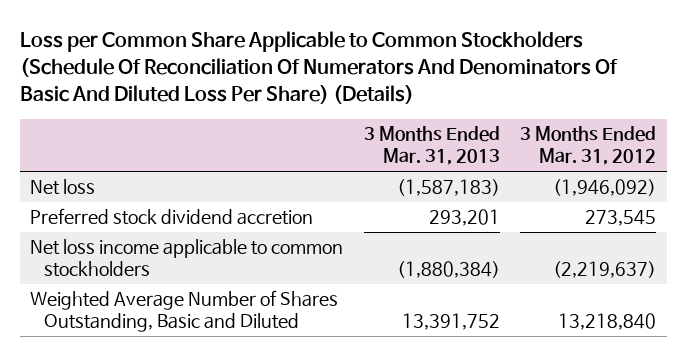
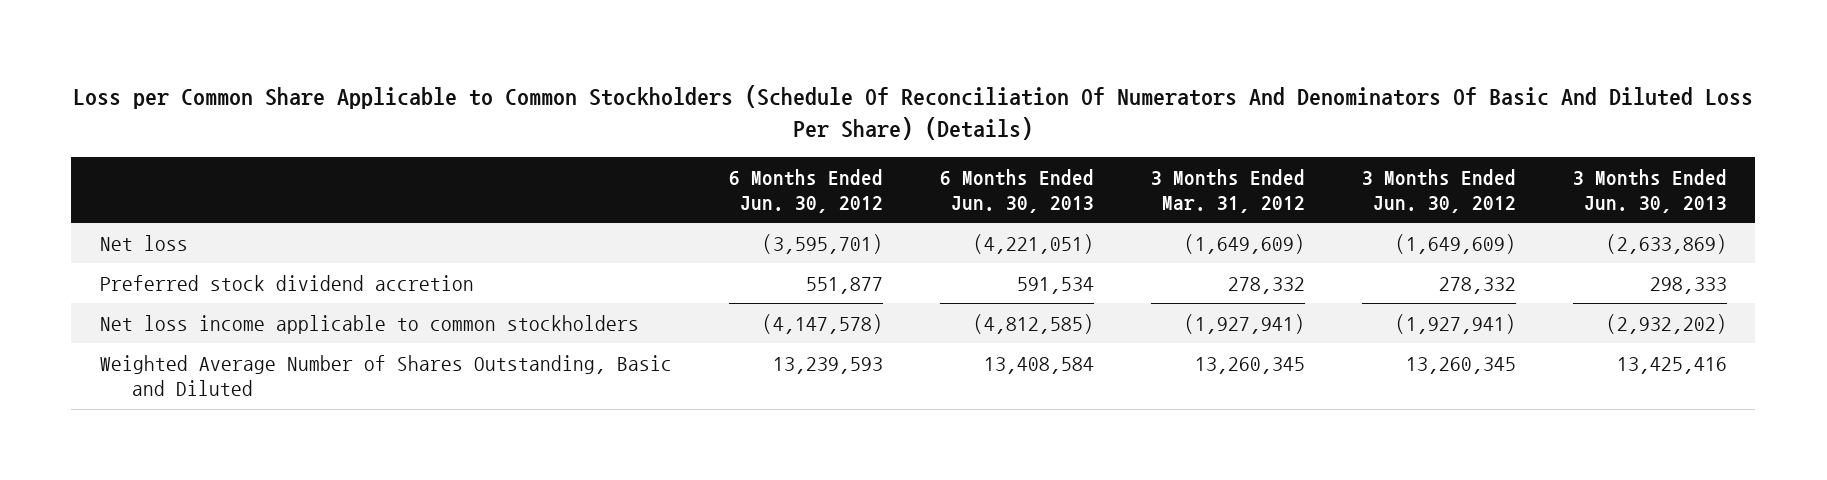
- | 3 Months Ended Mar. 31, 2013 | 3 Months Ended Mar. 31, 2012
+ | 6 Months Ended Jun. 30, 2012 | 6 Months Ended Jun. 30, 2013 | 3 Months Ended Mar. 31, 2012 | 3 Months Ended Jun. 30, 2012 | 3 Months Ended Jun. 30, 2013
- Net loss | (1,587,183) | (1,946,092)
- Preferred stock dividend accretion | 293,201 | 273,545
- Net loss income applicable to common stockholders | (1,880,384) | (2,219,637)
- Weighted Average Number of Shares Outstanding, Basic and Diluted | 13,391,752 | 13,218,840
+ Net loss | (3,595,701) | (4,221,051) | (1,649,609) | (1,649,609) | (2,633,869)
+ Preferred stock dividend accretion | 551,877 | 591,534 | 278,332 | 278,332 | 298,333
+ Net loss income applicable to common stockholders | (4,147,578) | (4,812,585) | (1,927,941) | (1,927,941) | (2,932,202)
+ Weighted Average Number of Shares Outstanding, Basic and Diluted | 13,239,593 | 13,408,584 | 13,260,345 | 13,260,345 | 13,425,416

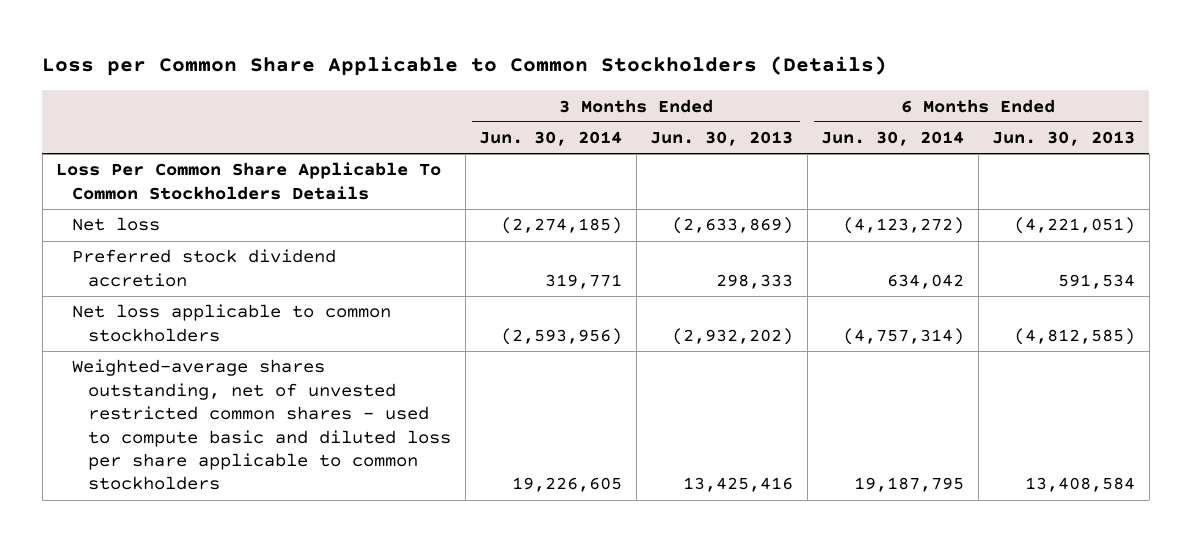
- Loss per Common Share Applicable to Common Stockholders (Schedule Of Reconciliation Of Numerators And Denominators Of Basic And Diluted Loss Per Share) (Details)
+ Loss per Common Share Applicable to Common Stockholders (Details)
- | 6 Months Ended Jun. 30, 2012 | 6 Months Ended Jun. 30, 2013 | 3 Months Ended Mar. 31, 2012 | 3 Months Ended Jun. 30, 2012 | 3 Months Ended Jun. 30, 2013
+ | 3 Months Ended Jun. 30, 2014 | 3 Months Ended Jun. 30, 2013 | 6 Months Ended Jun. 30, 2014 | 6 Months Ended Jun. 30, 2013
+ Loss Per Common Share Applicable To Common Stockholders Details
- Net loss income applicable to common stockholders | (4,147,578) | (4,812,585) | (1,927,941) | (1,927,941) | (2,932,202)
- Weighted Average Number of Shares Outstanding, Basic and Diluted | 13,239,593 | 13,408,584 | 13,260,345 | 13,260,345 | 13,425,416
+ Net loss applicable to common stockholders | (2,593,956) | (2,932,202) | (4,757,314) | (4,812,585)
+ Weighted-average shares outstanding, net of unvested restricted common shares - used to compute basic and diluted loss per share applicable to common stockholders | 19,226,605 | 13,425,416 | 19,187,795 | 13,408,584

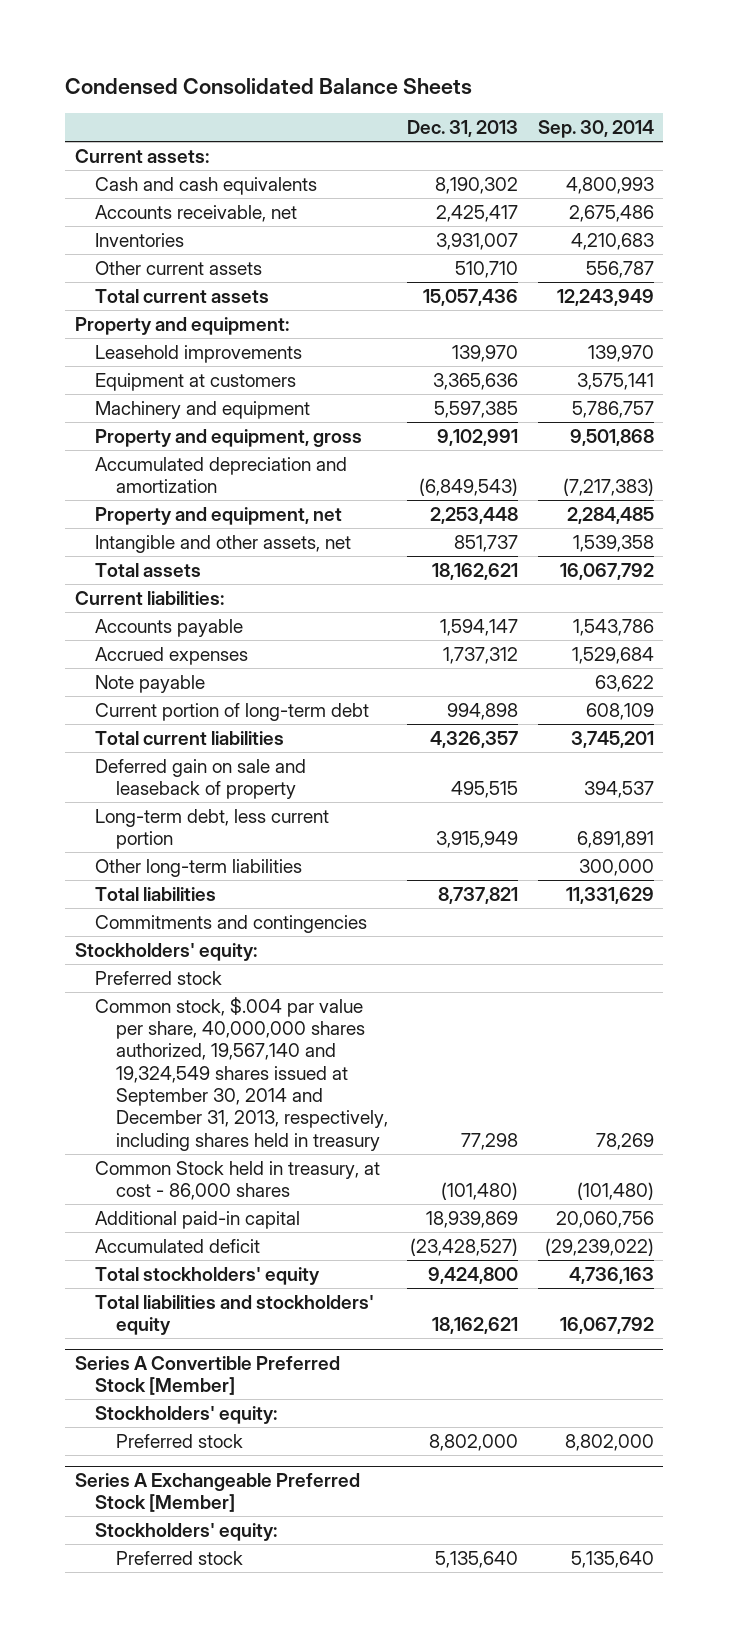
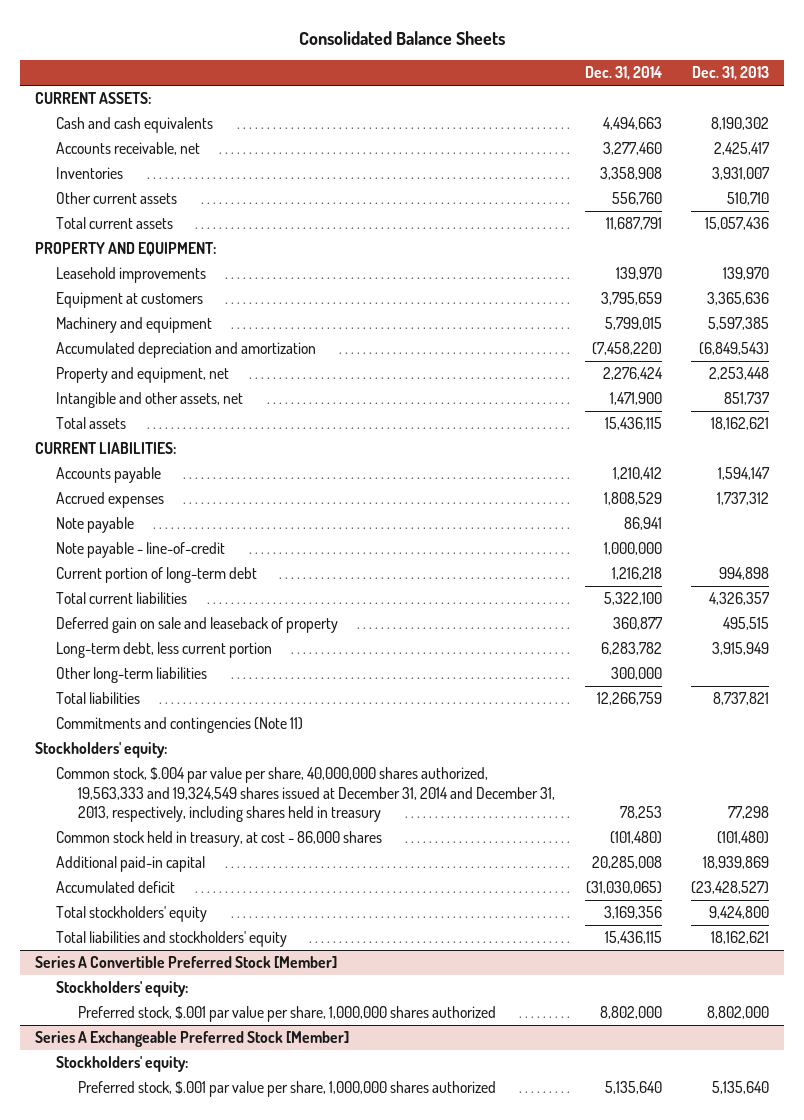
- Condensed Consolidated Balance Sheets
+ Consolidated Balance Sheets
- | Dec. 31, 2013 | Sep. 30, 2014
+ | Dec. 31, 2014 | Dec. 31, 2013
- Current assets:
+ CURRENT ASSETS:
- Property and equipment:
+ PROPERTY AND EQUIPMENT:
- Property and equipment, gross | 9,102,991 | 9,501,868
- Current liabilities:
+ CURRENT LIABILITIES:
+ Note payable - line-of-credit | 1,000,000 |
- Commitments and contingencies
+ Commitments and contingencies (Note 11)
- Preferred stock
- Common stock, $.004 par value per share, 40,000,000 shares authorized, 19,567,140 and 19,324,549 shares issued at September 30, 2014 and December 31, 2013, respectively, including shares held in treasury | 77,298 | 78,269
- Common Stock held in treasury, at cost - 86,000 shares | (101,480) | (101,480)
+ Common stock, $.004 par value per share, 40,000,000 shares authorized, 19,563,333 and 19,324,549 shares issued at December 31, 2014 and December 31, 2013, respectively, including shares held in treasury | 78,253 | 77,298
+ Common stock held in treasury, at cost - 86,000 shares | (101,480) | (101,480)
@ Series A Convertible Preferred Stock [Member]
- Preferred stock | 8,802,000 | 8,802,000
+ Preferred stock, $.001 par value per share, 1,000,000 shares authorized | 8,802,000 | 8,802,000
@ Series A Exchangeable Preferred Stock [Member]
- Preferred stock | 5,135,640 | 5,135,640
+ Preferred stock, $.001 par value per share, 1,000,000 shares authorized | 5,135,640 | 5,135,640

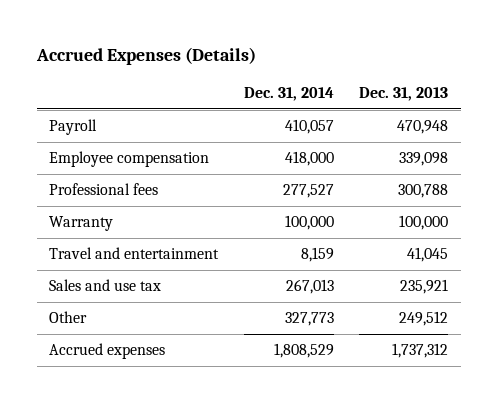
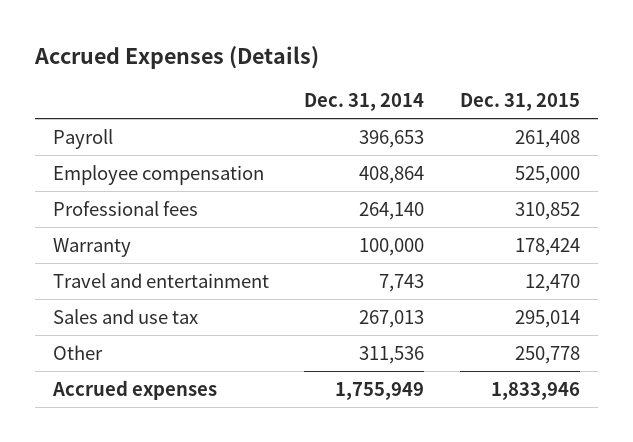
- | Dec. 31, 2014 | Dec. 31, 2013
+ | Dec. 31, 2014 | Dec. 31, 2015
- Payroll | 410,057 | 470,948
- Employee compensation | 418,000 | 339,098
- Professional fees | 277,527 | 300,788
+ Payroll | 396,653 | 261,408
+ Employee compensation | 408,864 | 525,000
+ Professional fees | 264,140 | 310,852
- Travel and entertainment | 8,159 | 41,045
+ Travel and entertainment | 7,743 | 12,470
- Other | 327,773 | 249,512
- Accrued expenses | 1,808,529 | 1,737,312
+ Other | 311,536 | 250,778
+ Accrued expenses | 1,755,949 | 1,833,946

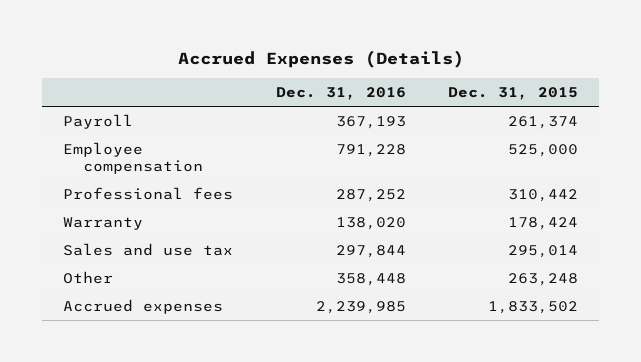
- | Dec. 31, 2014 | Dec. 31, 2015
+ | Dec. 31, 2016 | Dec. 31, 2015
- Payroll | 396,653 | 261,408
+ Payroll | 367,193 | 261,374
- Professional fees | 264,140 | 310,852
+ Professional fees | 287,252 | 310,442
- Travel and entertainment | 7,743 | 12,470
- Other | 311,536 | 250,778
- Accrued expenses | 1,755,949 | 1,833,946
+ Other | 358,448 | 263,248
+ Accrued expenses | 2,239,985 | 1,833,502

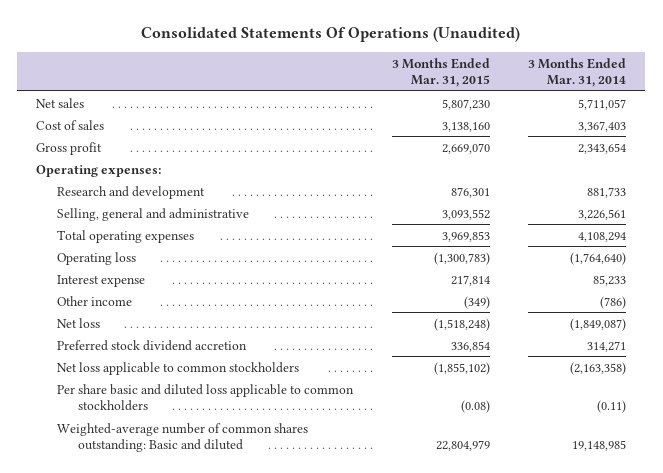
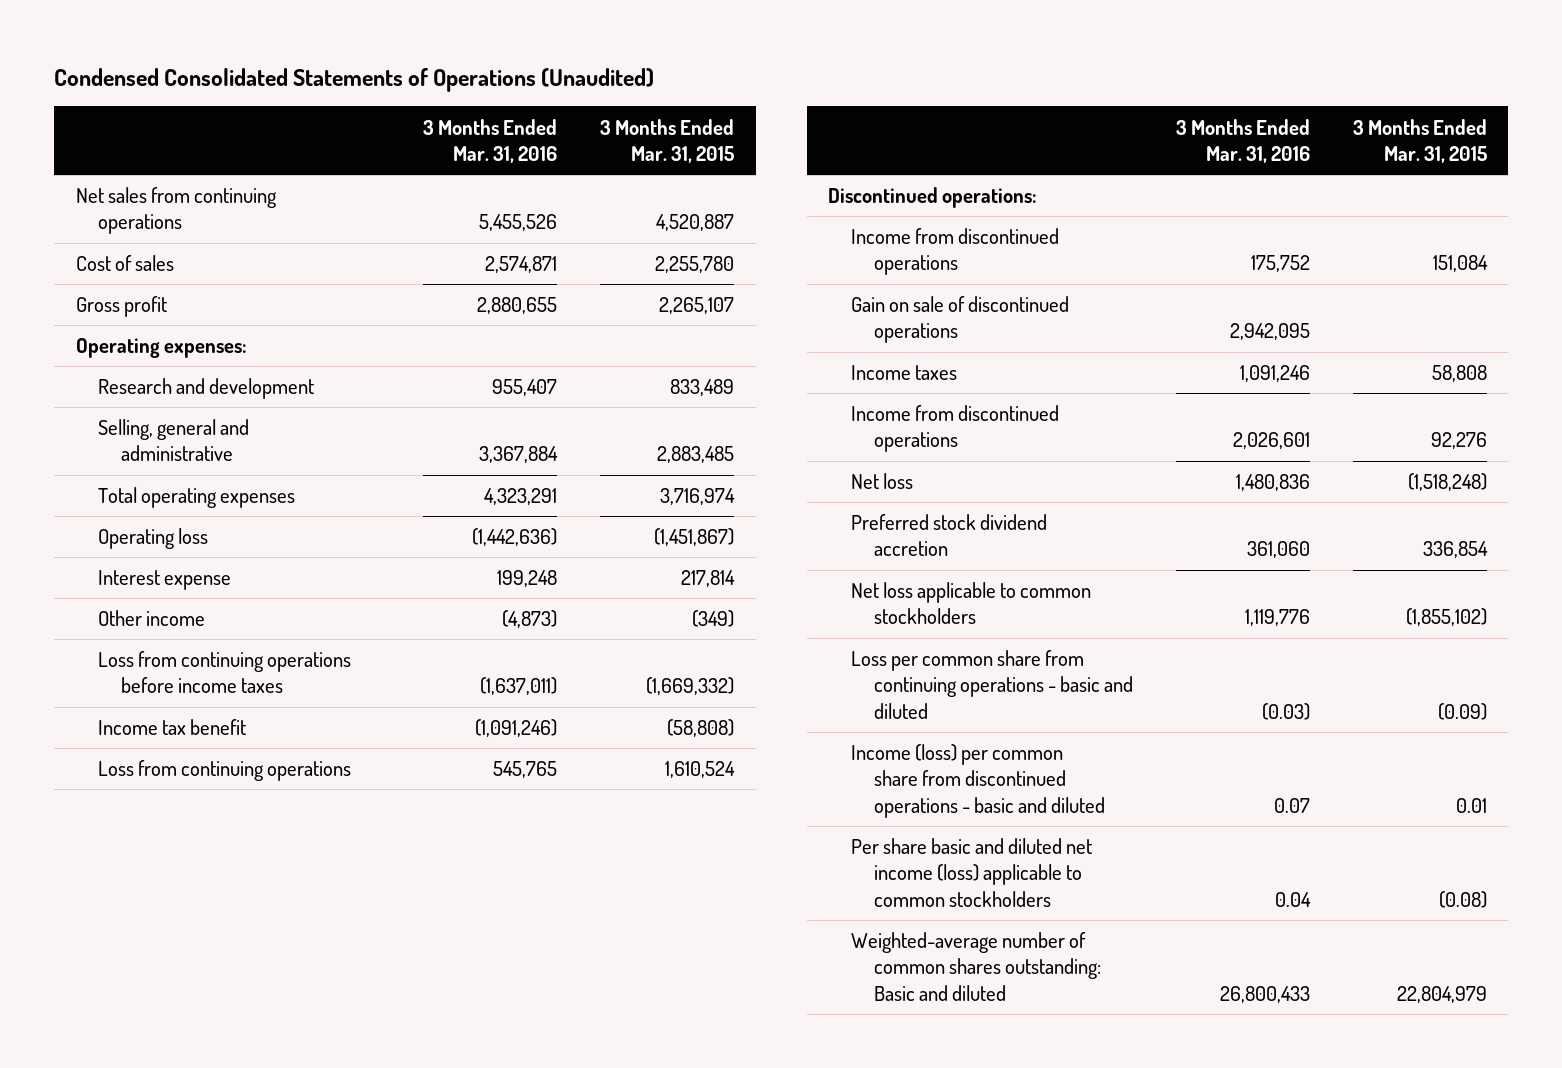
- Consolidated Statements Of Operations (Unaudited)
+ Condensed Consolidated Statements of Operations (Unaudited)
- | 3 Months Ended Mar. 31, 2015 | 3 Months Ended Mar. 31, 2014
+ | 3 Months Ended Mar. 31, 2016 | 3 Months Ended Mar. 31, 2015
- Net sales | 5,807,230 | 5,711,057
- Cost of sales | 3,138,160 | 3,367,403
- Gross profit | 2,669,070 | 2,343,654
+ Net sales from continuing operations | 5,455,526 | 4,520,887
+ Cost of sales | 2,574,871 | 2,255,780
+ Gross profit | 2,880,655 | 2,265,107
- Research and development | 876,301 | 881,733
- Selling, general and administrative | 3,093,552 | 3,226,561
- Total operating expenses | 3,969,853 | 4,108,294
- Operating loss | (1,300,783) | (1,764,640)
+ Research and development | 955,407 | 833,489
+ Selling, general and administrative | 3,367,884 | 2,883,485
+ Total operating expenses | 4,323,291 | 3,716,974
+ Operating loss | (1,442,636) | (1,451,867)
+ Loss from continuing operations before income taxes | (1,637,011) | (1,669,332)
+ Income tax benefit | (1,091,246) | (58,808)
+ Loss from continuing operations | 545,765 | 1,610,524
+ Discontinued operations:
+ Income from discontinued operations | 175,752 | 151,084
+ Gain on sale of discontinued operations | 2,942,095 |
+ Income taxes | 1,091,246 | 58,808
+ Income from discontinued operations | 2,026,601 | 92,276
- Per share basic and diluted loss applicable to common stockholders | (0.08) | (0.11)
+ Loss per common share from continuing operations - basic and diluted | (0.03) | (0.09)
+ Income (loss) per common share from discontinued operations - basic and diluted | 0.07 | 0.01
+ Per share basic and diluted net income (loss) applicable to common stockholders | 0.04 | (0.08)

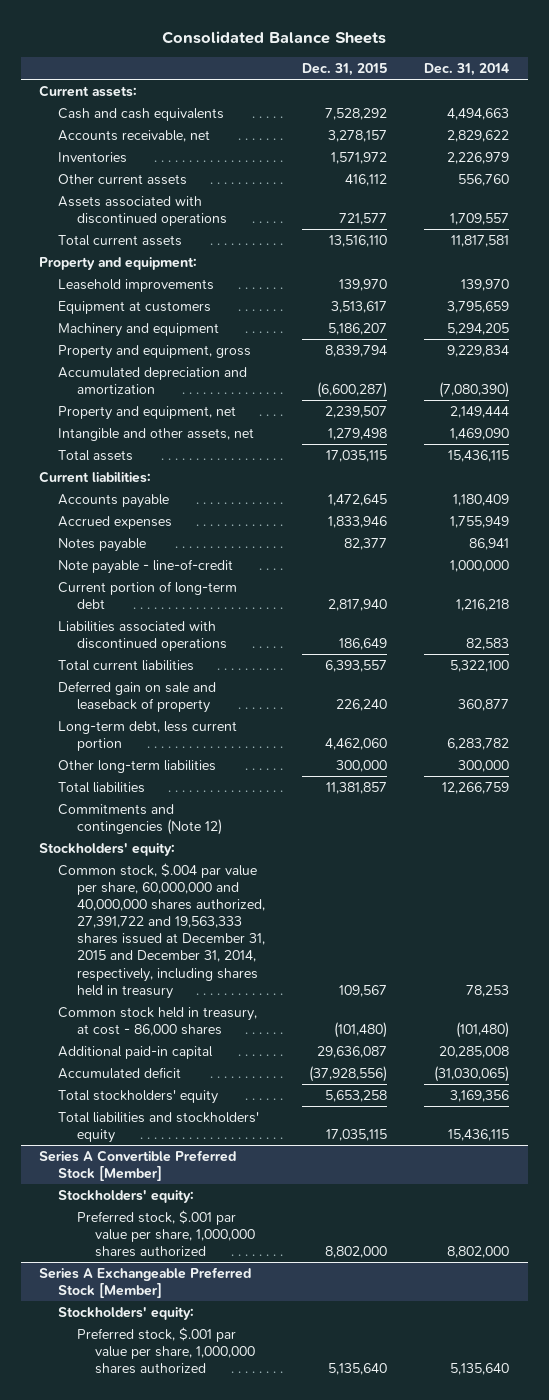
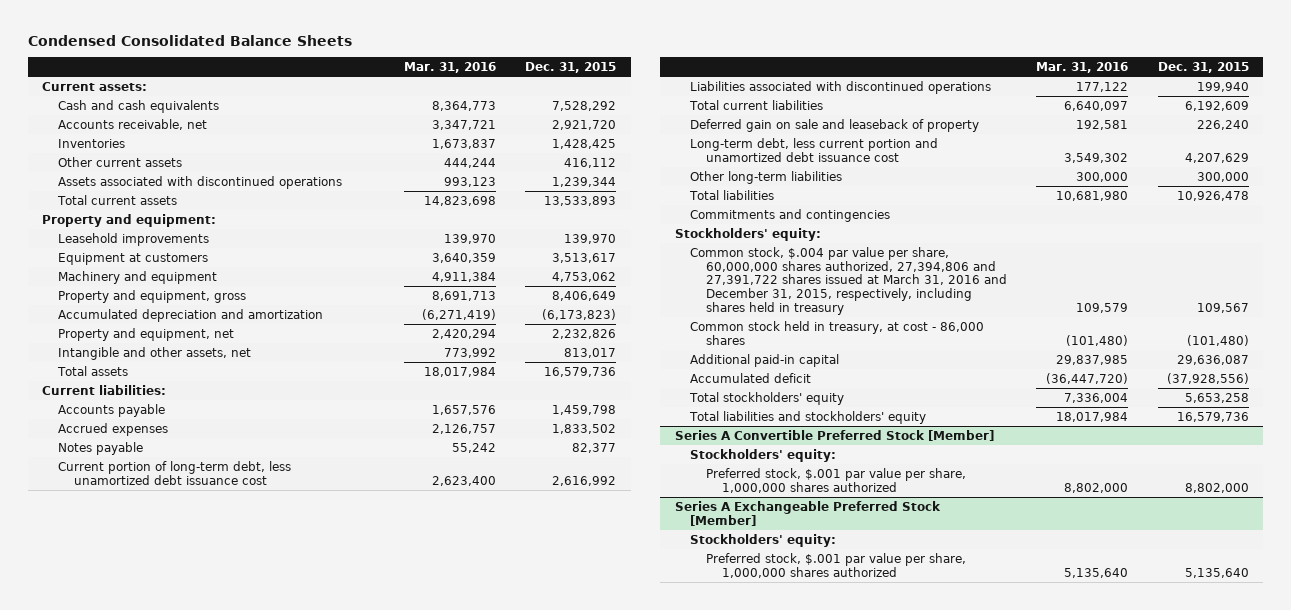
- Consolidated Balance Sheets
+ Condensed Consolidated Balance Sheets
- | Dec. 31, 2015 | Dec. 31, 2014
+ | Mar. 31, 2016 | Dec. 31, 2015
- Accounts receivable, net | 3,278,157 | 2,829,622
- Inventories | 1,571,972 | 2,226,979
+ Accounts receivable, net | 3,347,721 | 2,921,720
+ Inventories | 1,673,837 | 1,428,425
- Assets associated with discontinued operations | 721,577 | 1,709,557
- Total current assets | 13,516,110 | 11,817,581
+ Assets associated with discontinued operations | 993,123 | 1,239,344
+ Total current assets | 14,823,698 | 13,533,893
- Machinery and equipment | 5,186,207 | 5,294,205
- Property and equipment, gross | 8,839,794 | 9,229,834
- Accumulated depreciation and amortization | (6,600,287) | (7,080,390)
- Property and equipment, net | 2,239,507 | 2,149,444
- Intangible and other assets, net | 1,279,498 | 1,469,090
- Total assets | 17,035,115 | 15,436,115
+ Machinery and equipment | 4,911,384 | 4,753,062
+ Property and equipment, gross | 8,691,713 | 8,406,649
+ Accumulated depreciation and amortization | (6,271,419) | (6,173,823)
+ Property and equipment, net | 2,420,294 | 2,232,826
+ Intangible and other assets, net | 773,992 | 813,017
+ Total assets | 18,017,984 | 16,579,736
- Accounts payable | 1,472,645 | 1,180,409
- Accrued expenses | 1,833,946 | 1,755,949
+ Accounts payable | 1,657,576 | 1,459,798
+ Accrued expenses | 2,126,757 | 1,833,502
- Note payable - line-of-credit | | 1,000,000
- Current portion of long-term debt | 2,817,940 | 1,216,218
- Liabilities associated with discontinued operations | 186,649 | 82,583
- Total current liabilities | 6,393,557 | 5,322,100
+ Current portion of long-term debt, less unamortized debt issuance cost | 2,623,400 | 2,616,992
+ Liabilities associated with discontinued operations | 177,122 | 199,940
+ Total current liabilities | 6,640,097 | 6,192,609
- Long-term debt, less current portion | 4,462,060 | 6,283,782
+ Long-term debt, less current portion and unamortized debt issuance cost | 3,549,302 | 4,207,629
- Total liabilities | 11,381,857 | 12,266,759
- Commitments and contingencies (Note 12)
+ Total liabilities | 10,681,980 | 10,926,478
+ Commitments and contingencies
- Common stock, $.004 par value per share, 60,000,000 and 40,000,000 shares authorized, 27,391,722 and 19,563,333 shares issued at December 31, 2015 and December 31, 2014, respectively, including shares held in treasury | 109,567 | 78,253
+ Common stock, $.004 par value per share, 60,000,000 shares authorized, 27,394,806 and 27,391,722 shares issued at March 31, 2016 and December 31, 2015, respectively, including shares held in treasury | 109,579 | 109,567
- Total liabilities and stockholders' equity | 17,035,115 | 15,436,115
+ Total liabilities and stockholders' equity | 18,017,984 | 16,579,736

